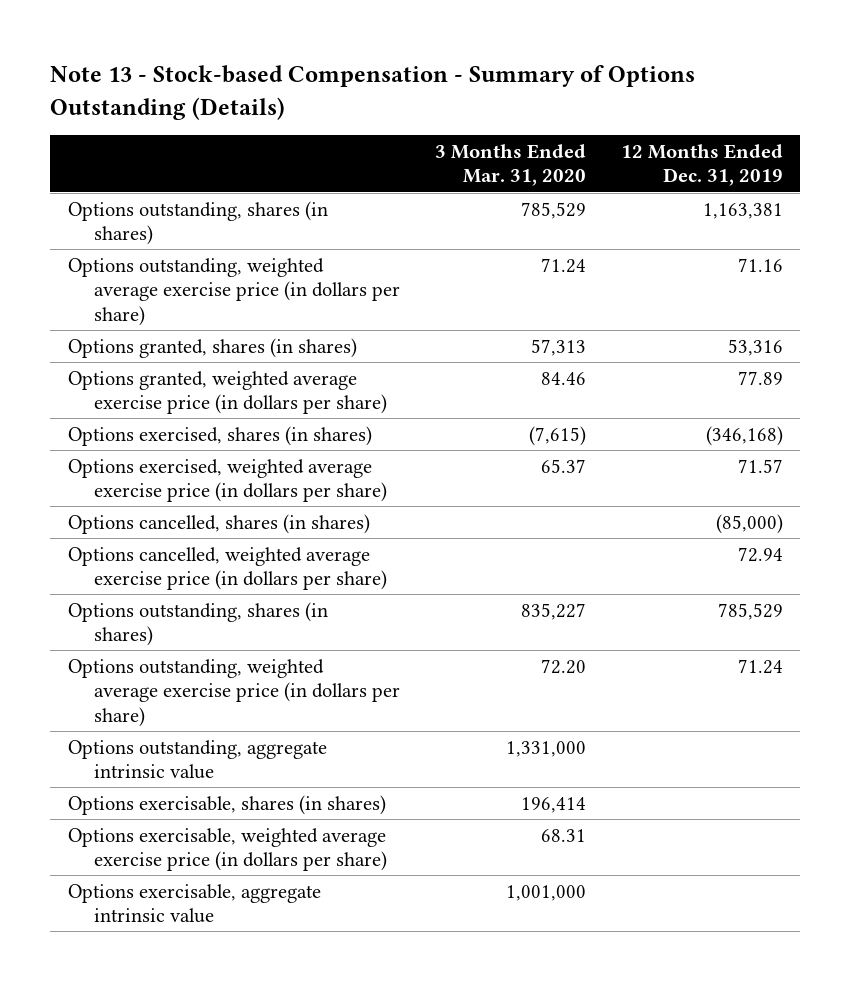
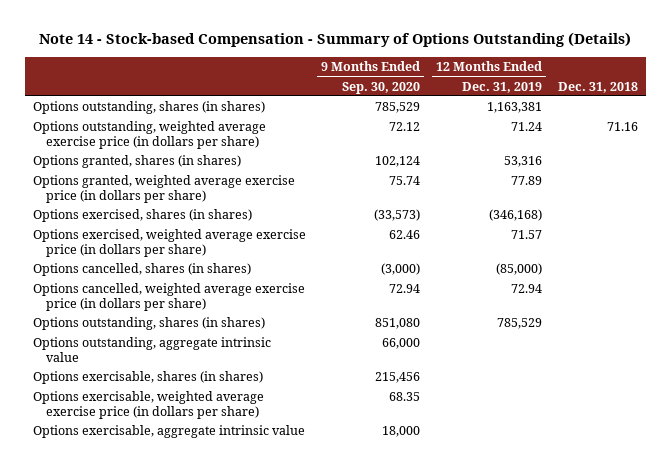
- Note 13 - Stock-based Compensation - Summary of Options Outstanding (Details)
+ Note 14 - Stock-based Compensation - Summary of Options Outstanding (Details)
- | 3 Months Ended Mar. 31, 2020 | 12 Months Ended Dec. 31, 2019
+ | 9 Months Ended Sep. 30, 2020 | 12 Months Ended Dec. 31, 2019 | Dec. 31, 2018
- Options outstanding, weighted average exercise price (in dollars per share) | 71.24 | 71.16
moved up: Options outstanding, weighted average exercise price (in dollars per share) | 72.12 | 71.24 | 71.16

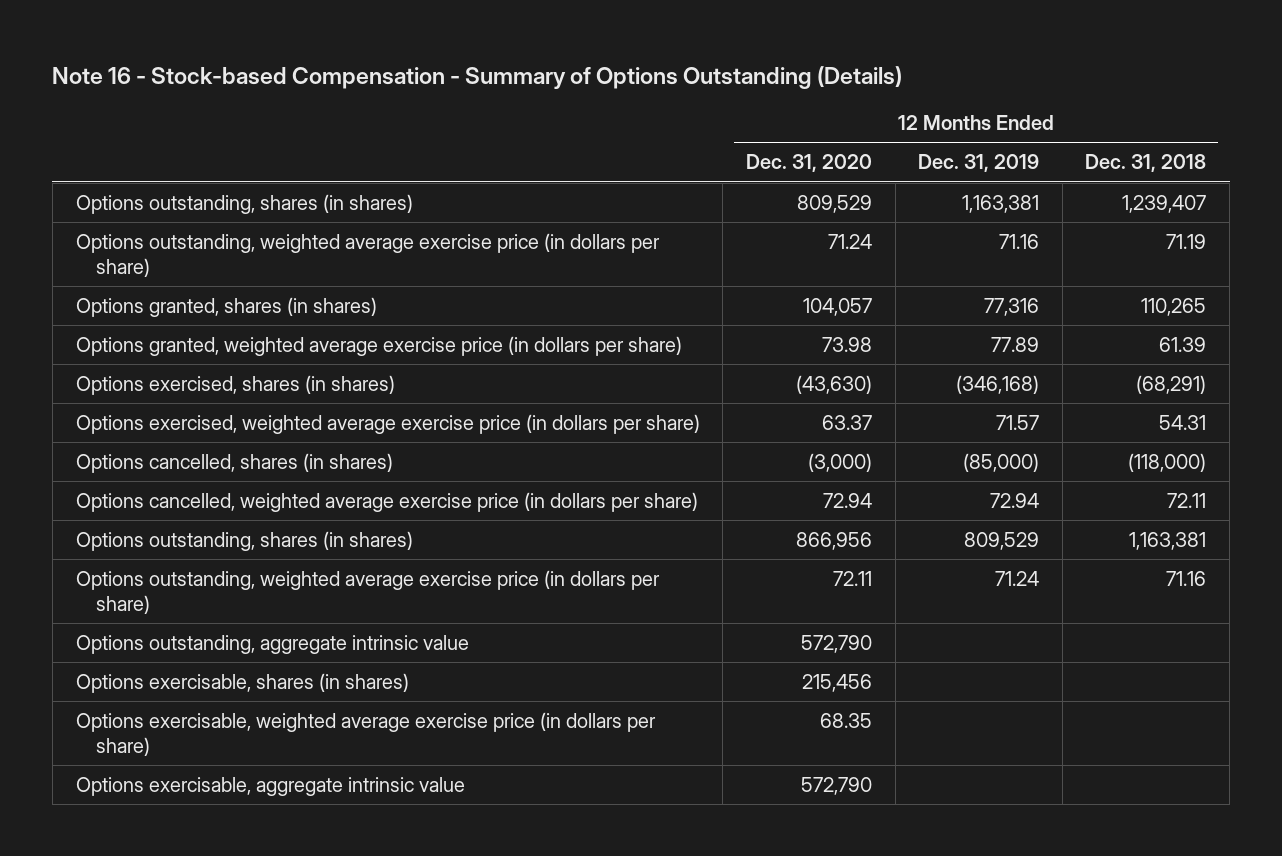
- Note 14 - Stock-based Compensation - Summary of Options Outstanding (Details)
+ Note 16 - Stock-based Compensation - Summary of Options Outstanding (Details)
- | 9 Months Ended Sep. 30, 2020 | 12 Months Ended Dec. 31, 2019 | Dec. 31, 2018
+ | 12 Months Ended Dec. 31, 2020 | 12 Months Ended Dec. 31, 2019 | 12 Months Ended Dec. 31, 2018
- Options granted, shares (in shares) | 102,124 | 53,316 |
+ Options outstanding, weighted average exercise price (in dollars per share) | 71.24 | 71.16 | 71.19
+ Options granted, shares (in shares) | 104,057 | 77,316 | 110,265
- Options outstanding, shares (in shares) | 851,080 | 785,529 |
+ Options outstanding, shares (in shares) | 866,956 | 809,529 | 1,163,381
moved down: Options outstanding, weighted average exercise price (in dollars per share) | 72.11 | 71.24 | 71.16

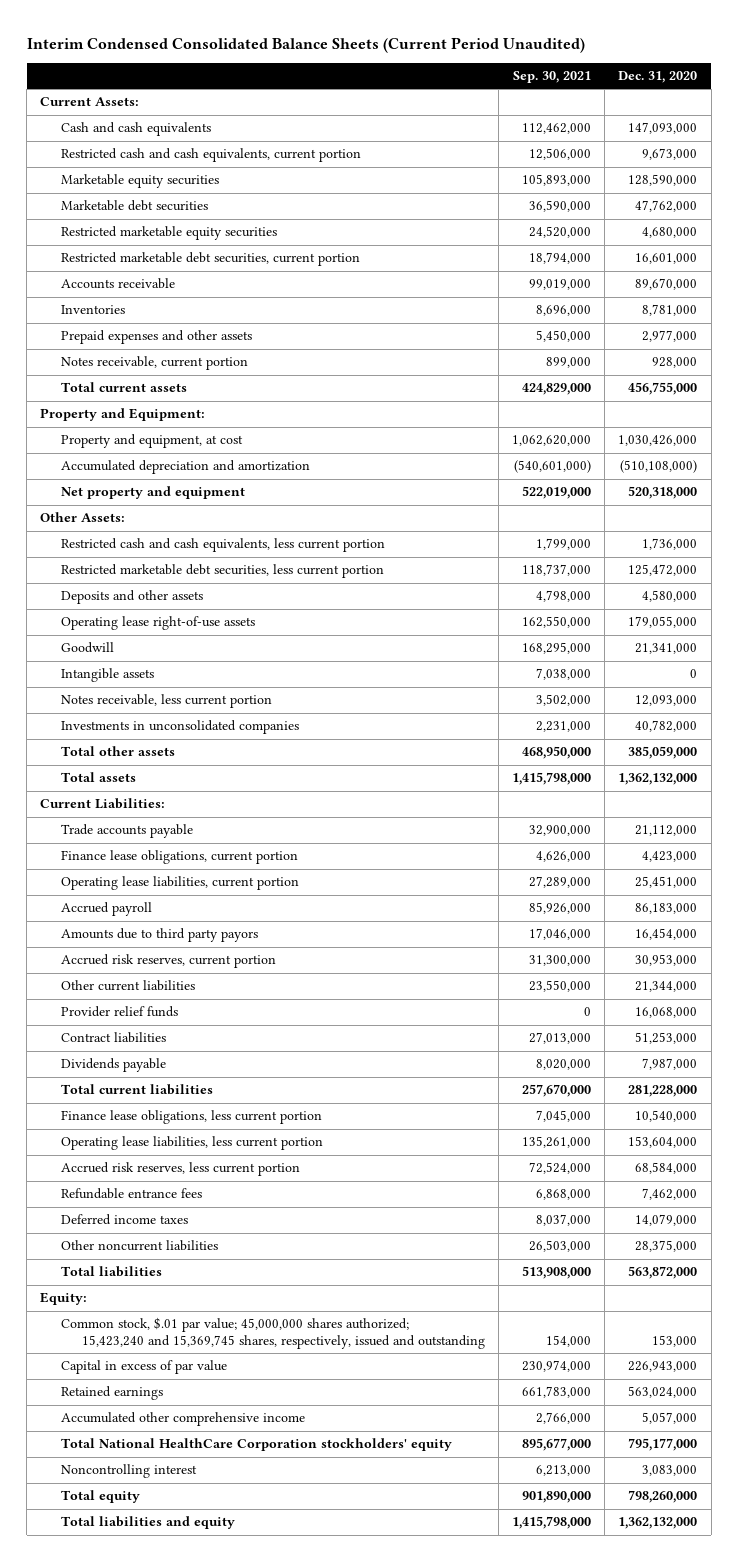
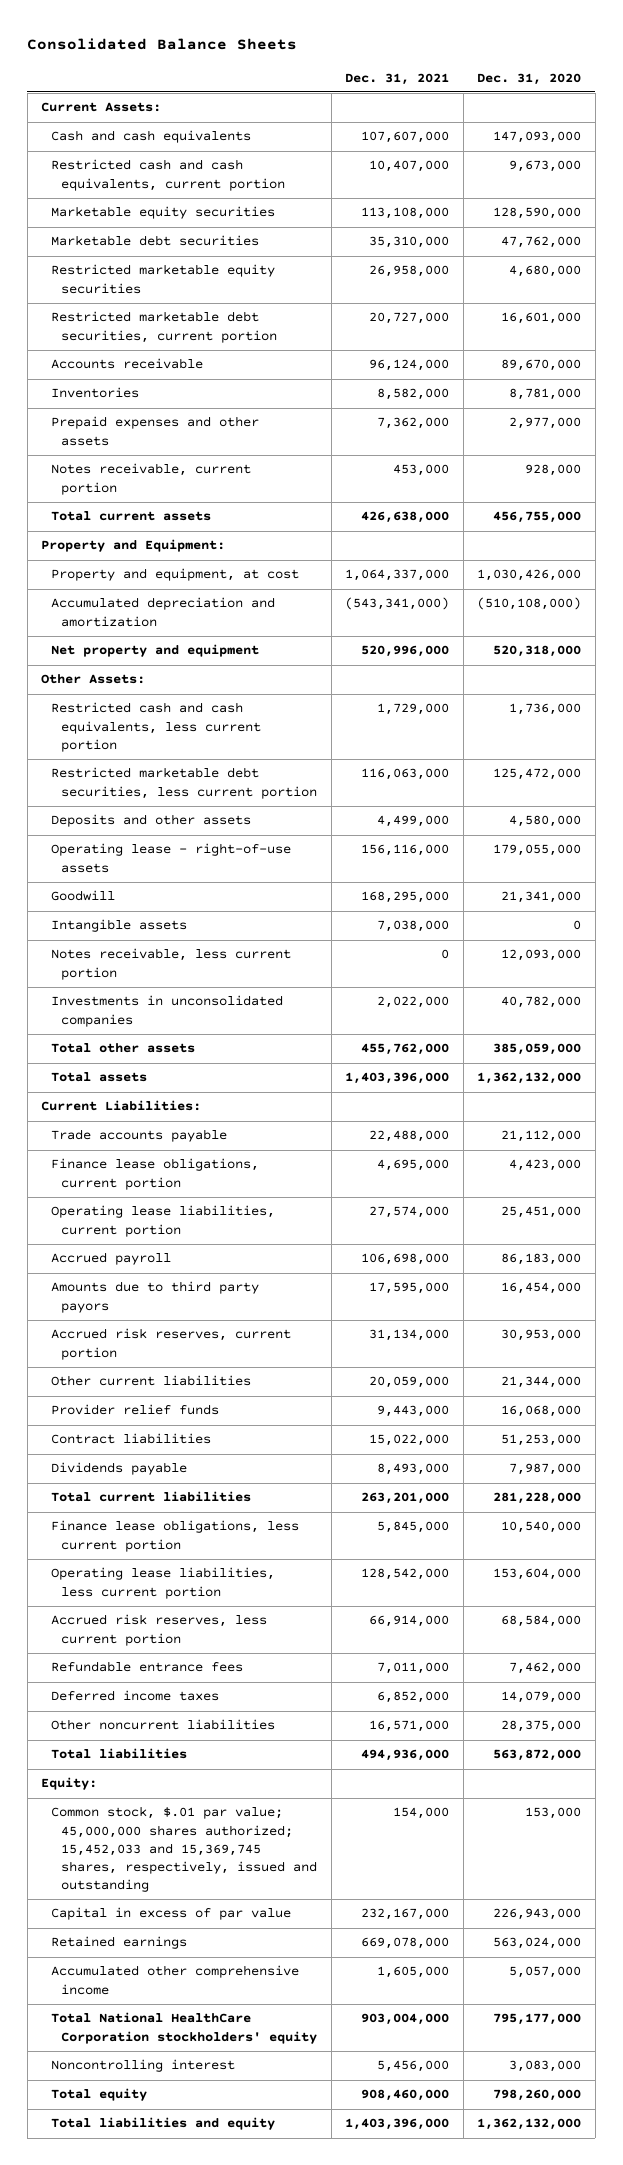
- Interim Condensed Consolidated Balance Sheets (Current Period Unaudited)
+ Consolidated Balance Sheets
- | Sep. 30, 2021 | Dec. 31, 2020
+ | Dec. 31, 2021 | Dec. 31, 2020
- Operating lease right-of-use assets | 162,550,000 | 179,055,000
+ Operating lease - right-of-use assets | 156,116,000 | 179,055,000
- Common stock, $.01 par value; 45,000,000 shares authorized; 15,423,240 and 15,369,745 shares, respectively, issued and outstanding | 154,000 | 153,000
+ Common stock, $.01 par value; 45,000,000 shares authorized; 15,452,033 and 15,369,745 shares, respectively, issued and outstanding | 154,000 | 153,000

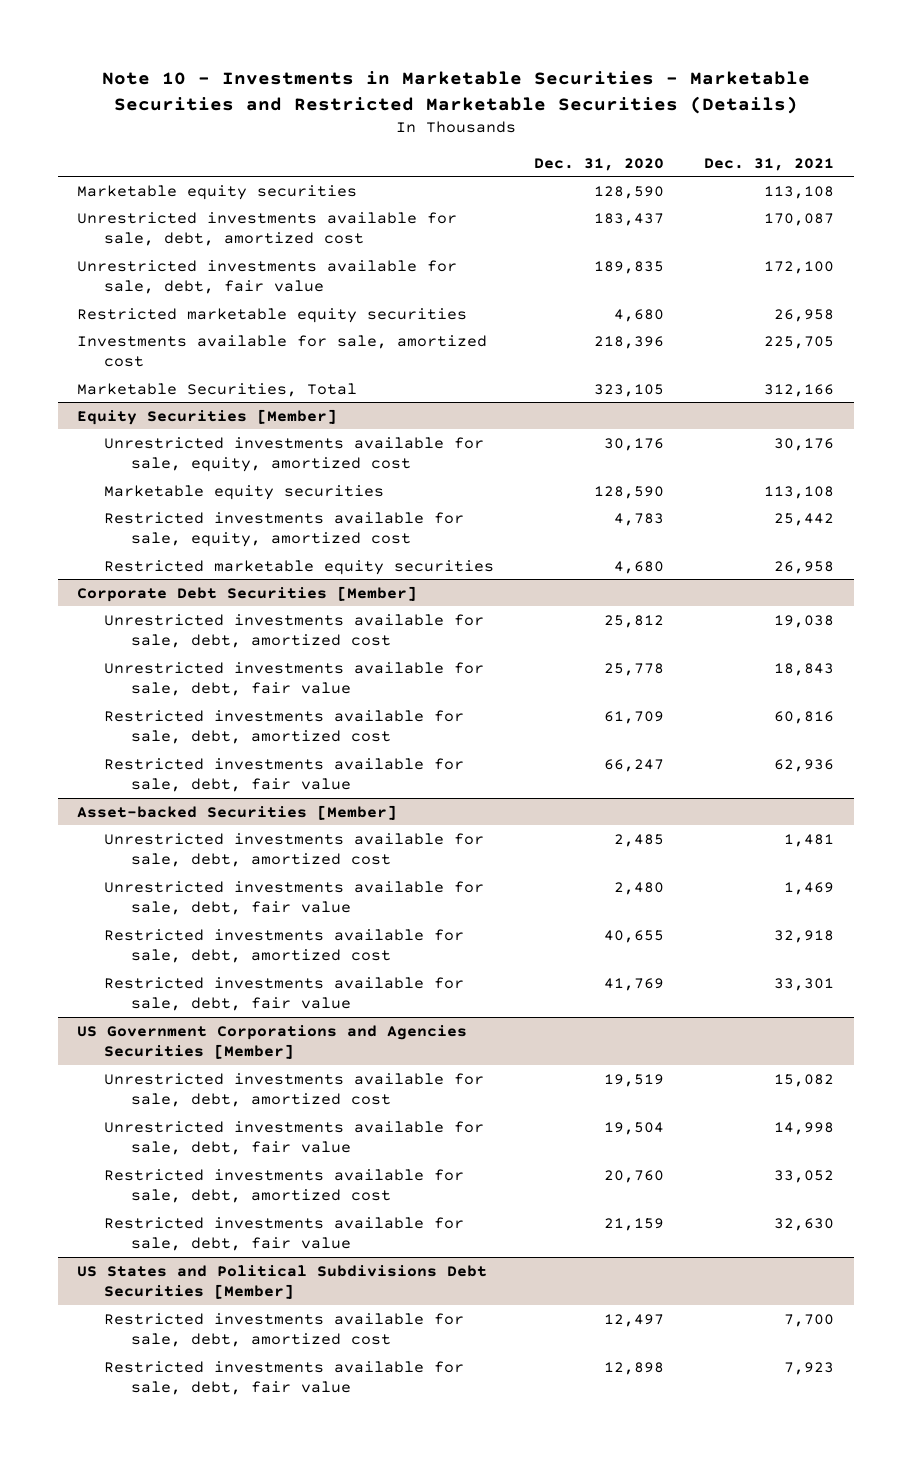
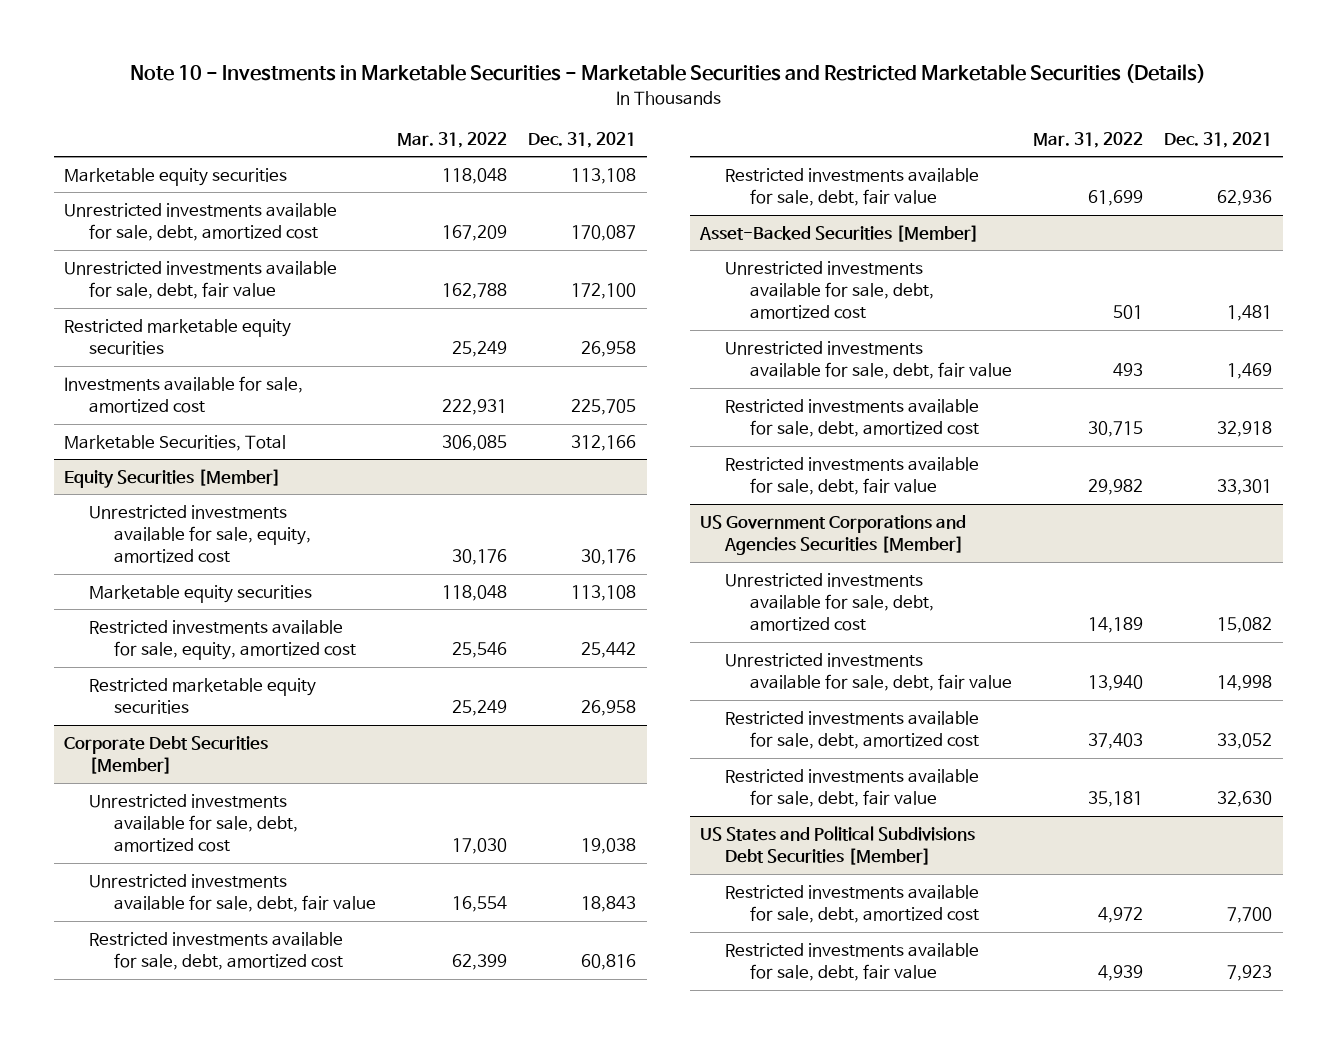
- | Dec. 31, 2020 | Dec. 31, 2021
+ | Mar. 31, 2022 | Dec. 31, 2021
- Asset-backed Securities [Member]
+ Asset-Backed Securities [Member]

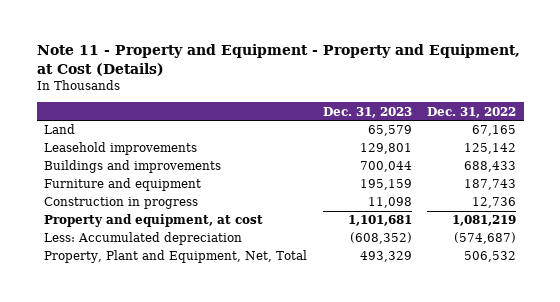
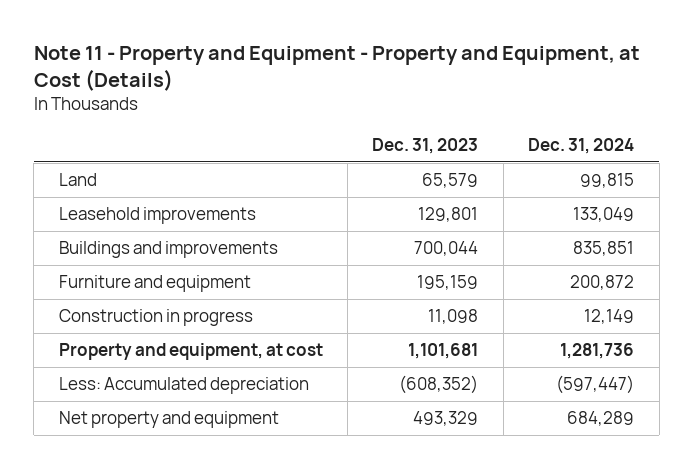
- | Dec. 31, 2023 | Dec. 31, 2022
+ | Dec. 31, 2023 | Dec. 31, 2024
- Property, Plant and Equipment, Net, Total | 493,329 | 506,532
+ Net property and equipment | 493,329 | 684,289

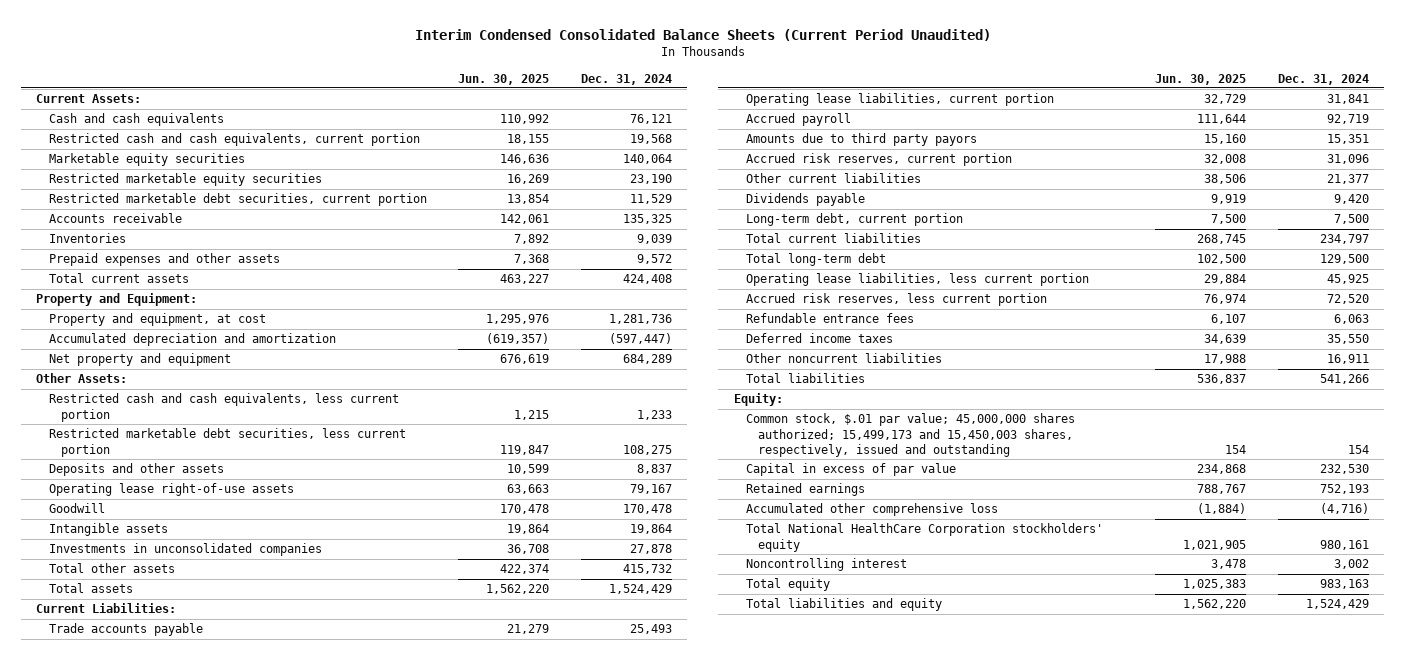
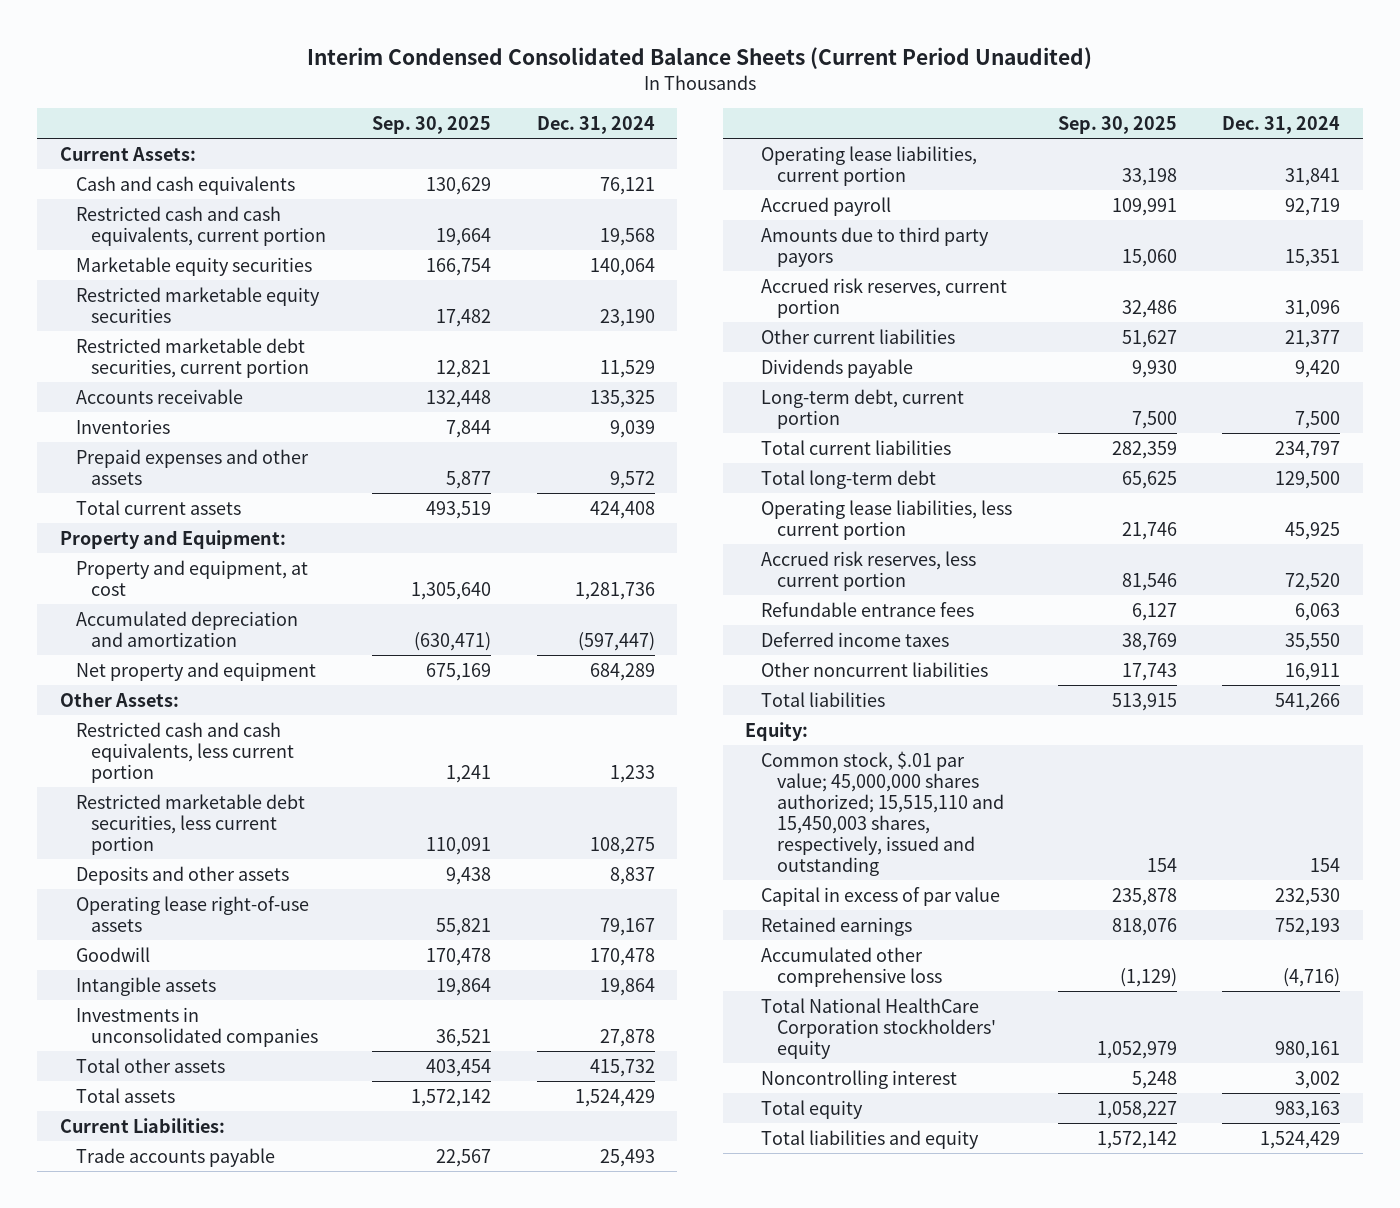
- | Jun. 30, 2025 | Dec. 31, 2024
+ | Sep. 30, 2025 | Dec. 31, 2024
- Common stock, $.01 par value; 45,000,000 shares authorized; 15,499,173 and 15,450,003 shares, respectively, issued and outstanding | 154 | 154
+ Common stock, $.01 par value; 45,000,000 shares authorized; 15,515,110 and 15,450,003 shares, respectively, issued and outstanding | 154 | 154

